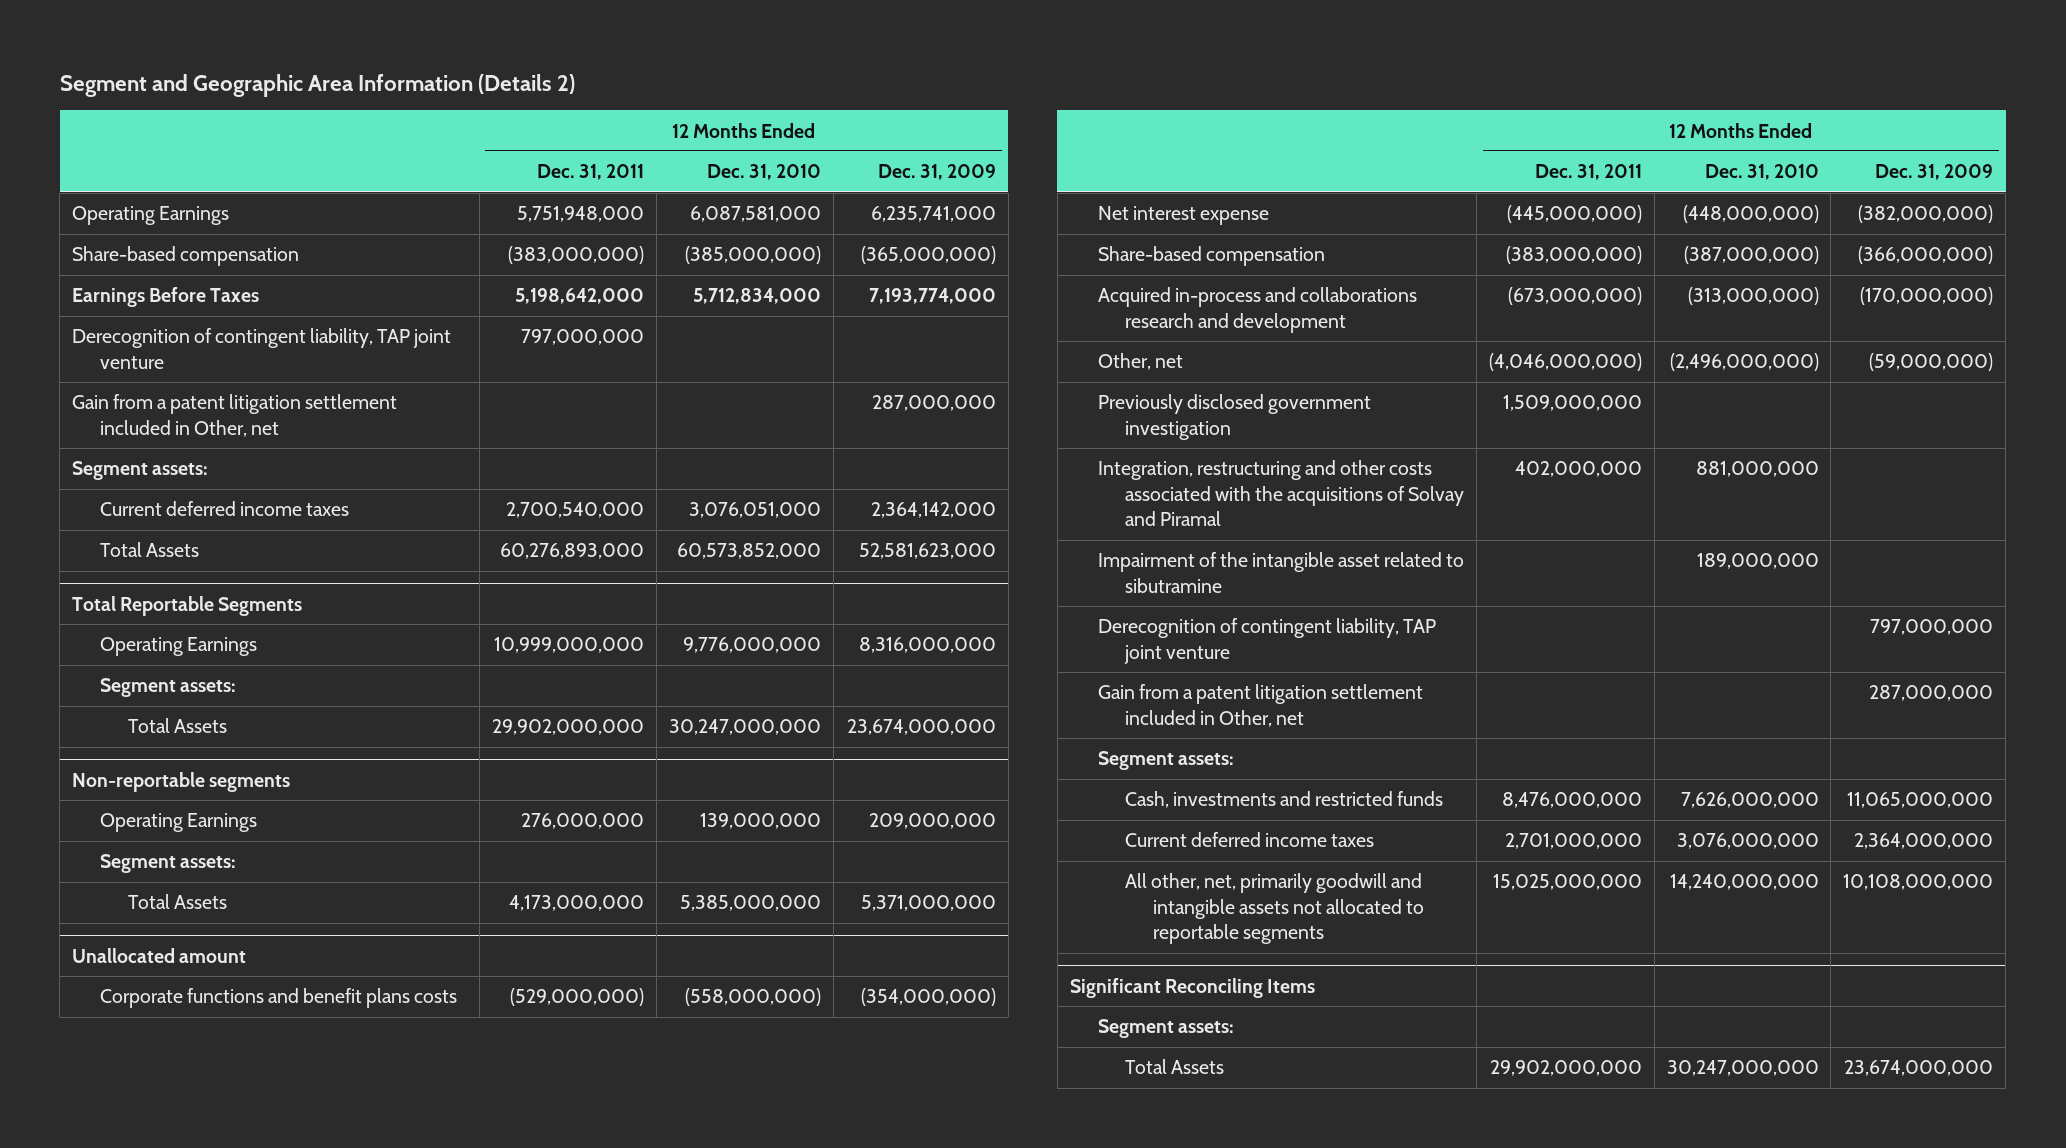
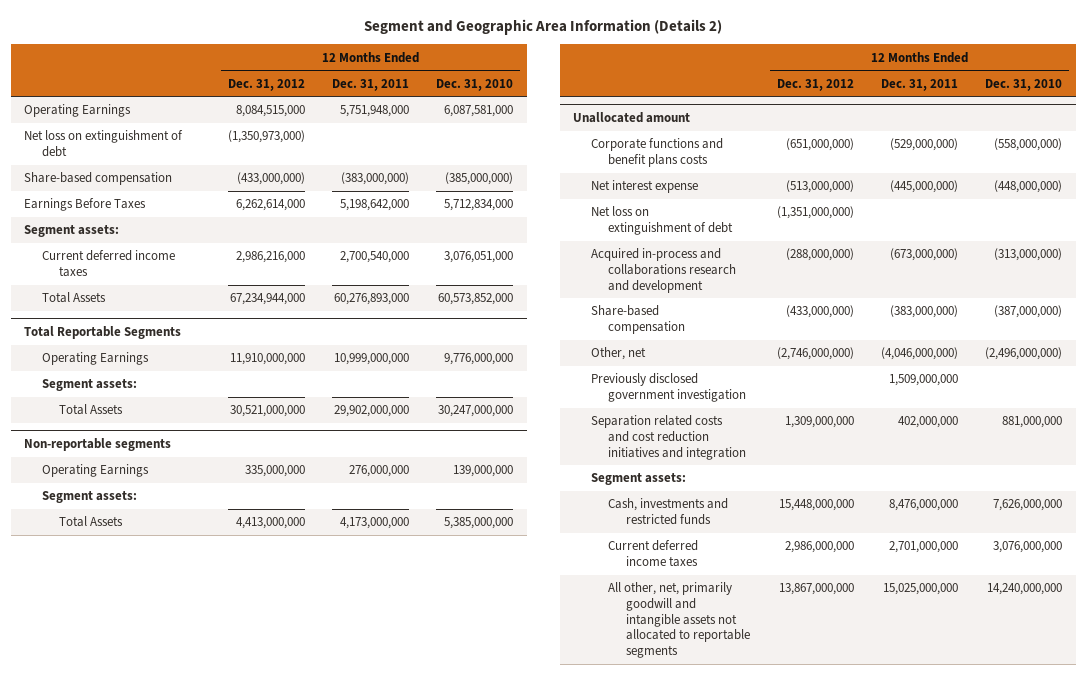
- | 12 Months Ended Dec. 31, 2011 | 12 Months Ended Dec. 31, 2010 | 12 Months Ended Dec. 31, 2009
+ | 12 Months Ended Dec. 31, 2012 | 12 Months Ended Dec. 31, 2011 | 12 Months Ended Dec. 31, 2010
+ Net loss on extinguishment of debt | (1,350,973,000) | |
- Derecognition of contingent liability, TAP joint venture | 797,000,000 | |
- Gain from a patent litigation settlement included in Other, net | | | 287,000,000
@ Unallocated amount
+ Net loss on extinguishment of debt | (1,351,000,000) | |
moved down: Share-based compensation | (433,000,000) | (383,000,000) | (387,000,000)
- Integration, restructuring and other costs associated with the acquisitions of Solvay and Piramal | 402,000,000 | 881,000,000 |
- Impairment of the intangible asset related to sibutramine | | 189,000,000 |
- Derecognition of contingent liability, TAP joint venture | | | 797,000,000
- Gain from a patent litigation settlement included in Other, net | | | 287,000,000
+ Separation related costs and cost reduction initiatives and integration | 1,309,000,000 | 402,000,000 | 881,000,000
- Significant Reconciling Items
- Segment assets:
- Total Assets | 29,902,000,000 | 30,247,000,000 | 23,674,000,000

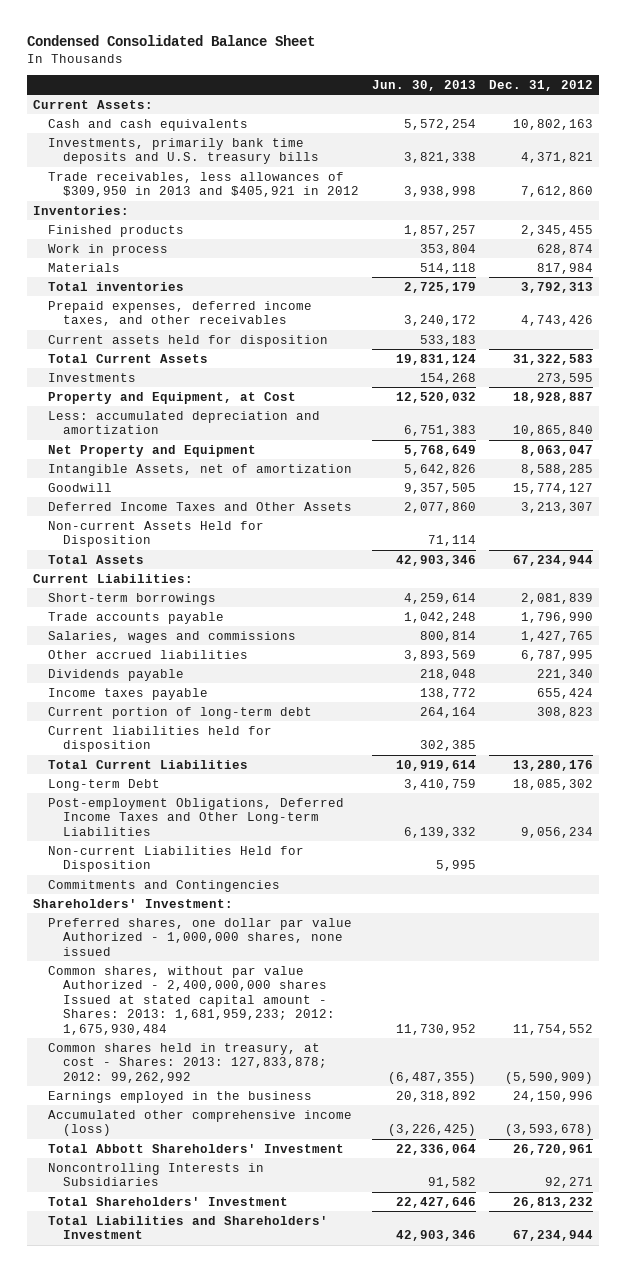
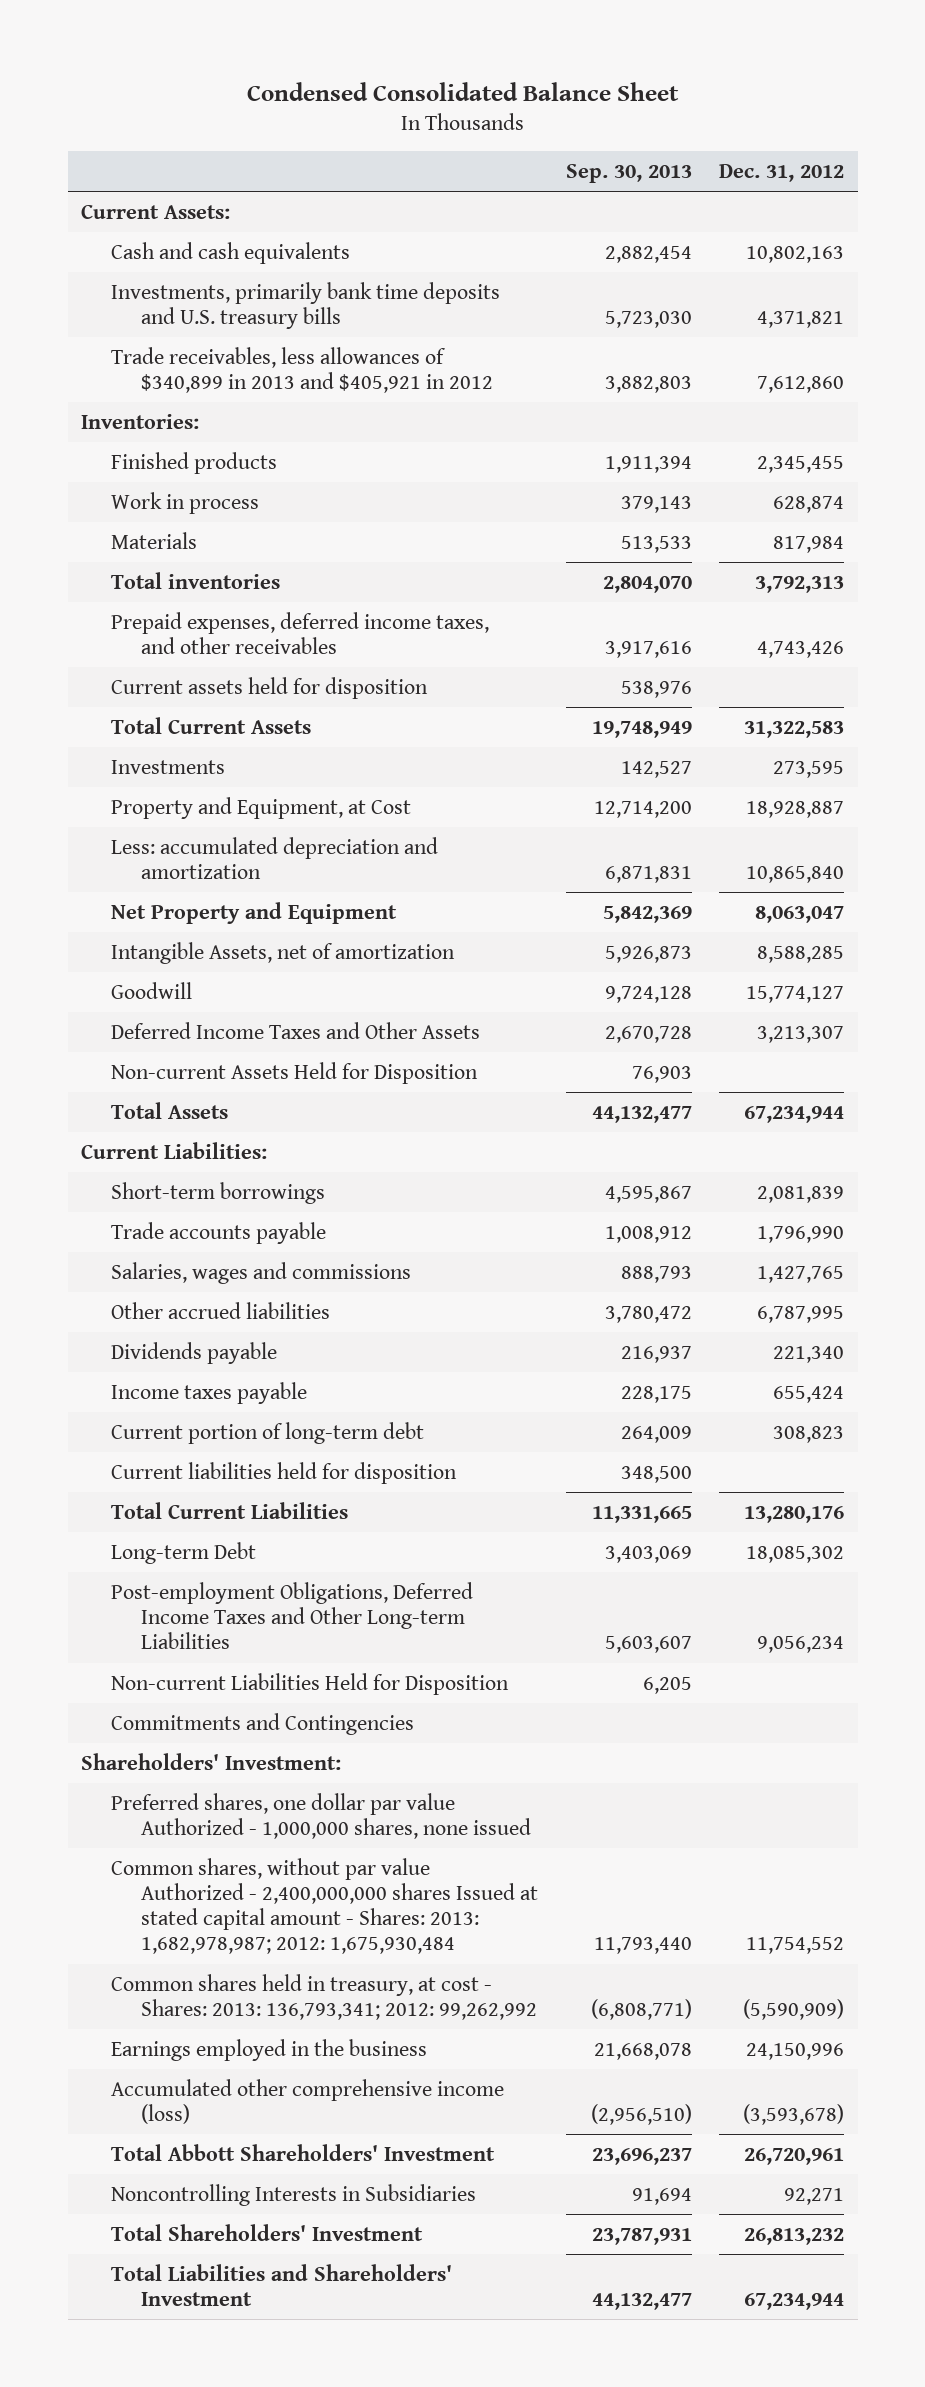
- | Jun. 30, 2013 | Dec. 31, 2012
+ | Sep. 30, 2013 | Dec. 31, 2012
- Trade receivables, less allowances of $309,950 in 2013 and $405,921 in 2012 | 3,938,998 | 7,612,860
+ Trade receivables, less allowances of $340,899 in 2013 and $405,921 in 2012 | 3,882,803 | 7,612,860
- Common shares, without par value Authorized - 2,400,000,000 shares Issued at stated capital amount - Shares: 2013: 1,681,959,233; 2012: 1,675,930,484 | 11,730,952 | 11,754,552
- Common shares held in treasury, at cost - Shares: 2013: 127,833,878; 2012: 99,262,992 | (6,487,355) | (5,590,909)
+ Common shares, without par value Authorized - 2,400,000,000 shares Issued at stated capital amount - Shares: 2013: 1,682,978,987; 2012: 1,675,930,484 | 11,793,440 | 11,754,552
+ Common shares held in treasury, at cost - Shares: 2013: 136,793,341; 2012: 99,262,992 | (6,808,771) | (5,590,909)

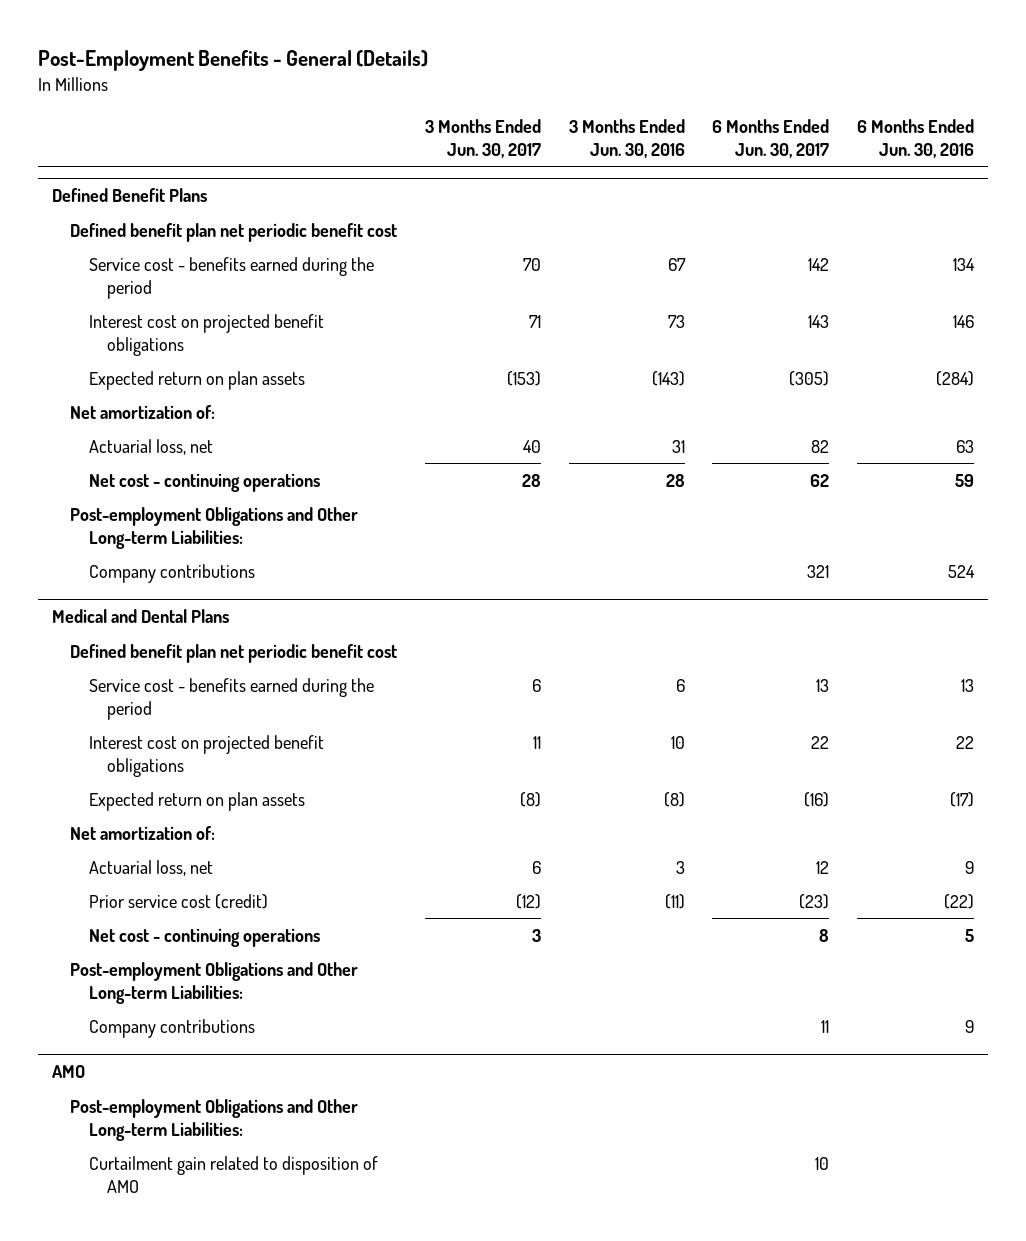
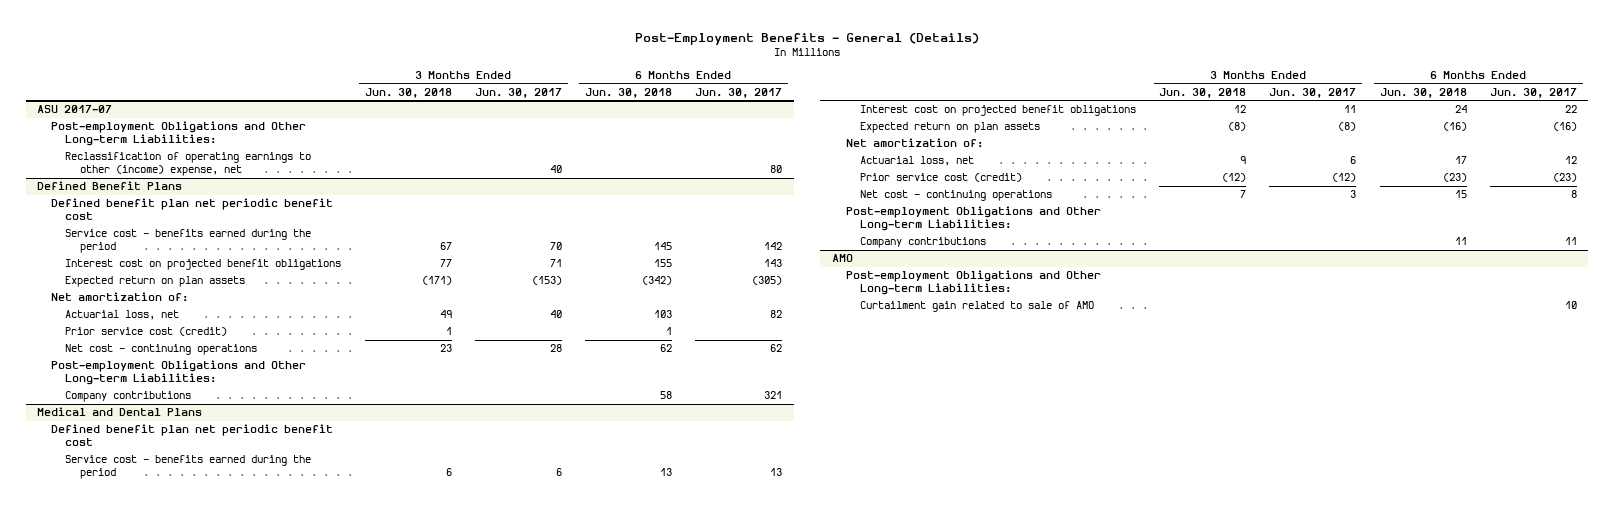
- | 3 Months Ended Jun. 30, 2017 | 3 Months Ended Jun. 30, 2016 | 6 Months Ended Jun. 30, 2017 | 6 Months Ended Jun. 30, 2016
+ | 3 Months Ended Jun. 30, 2018 | 3 Months Ended Jun. 30, 2017 | 6 Months Ended Jun. 30, 2018 | 6 Months Ended Jun. 30, 2017
+ ASU 2017-07
+ Post-employment Obligations and Other Long-term Liabilities:
+ Reclassification of operating earnings to other (income) expense, net | | 40 | | 80
@ Defined Benefit Plans
+ Prior service cost (credit) | 1 | | 1 |
@ AMO
- Curtailment gain related to disposition of AMO | | | 10 |
+ Curtailment gain related to sale of AMO | | | | 10

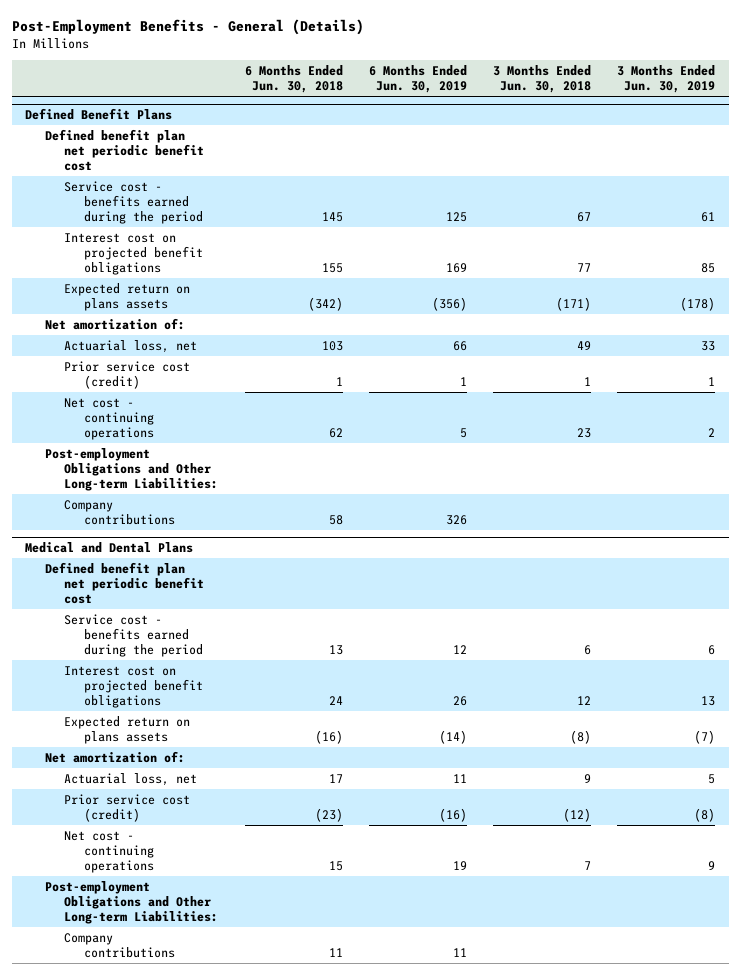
- | 3 Months Ended Jun. 30, 2018 | 3 Months Ended Jun. 30, 2017 | 6 Months Ended Jun. 30, 2018 | 6 Months Ended Jun. 30, 2017
+ | 6 Months Ended Jun. 30, 2018 | 6 Months Ended Jun. 30, 2019 | 3 Months Ended Jun. 30, 2018 | 3 Months Ended Jun. 30, 2019
- ASU 2017-07
- Post-employment Obligations and Other Long-term Liabilities:
- Reclassification of operating earnings to other (income) expense, net | | 40 | | 80
@ Defined Benefit Plans
- Expected return on plan assets | (171) | (153) | (342) | (305)
+ Expected return on plans assets | (342) | (356) | (171) | (178)
@ Medical and Dental Plans
- Expected return on plan assets | (8) | (8) | (16) | (16)
+ Expected return on plans assets | (16) | (14) | (8) | (7)
- AMO
- Post-employment Obligations and Other Long-term Liabilities:
- Curtailment gain related to sale of AMO | | | | 10

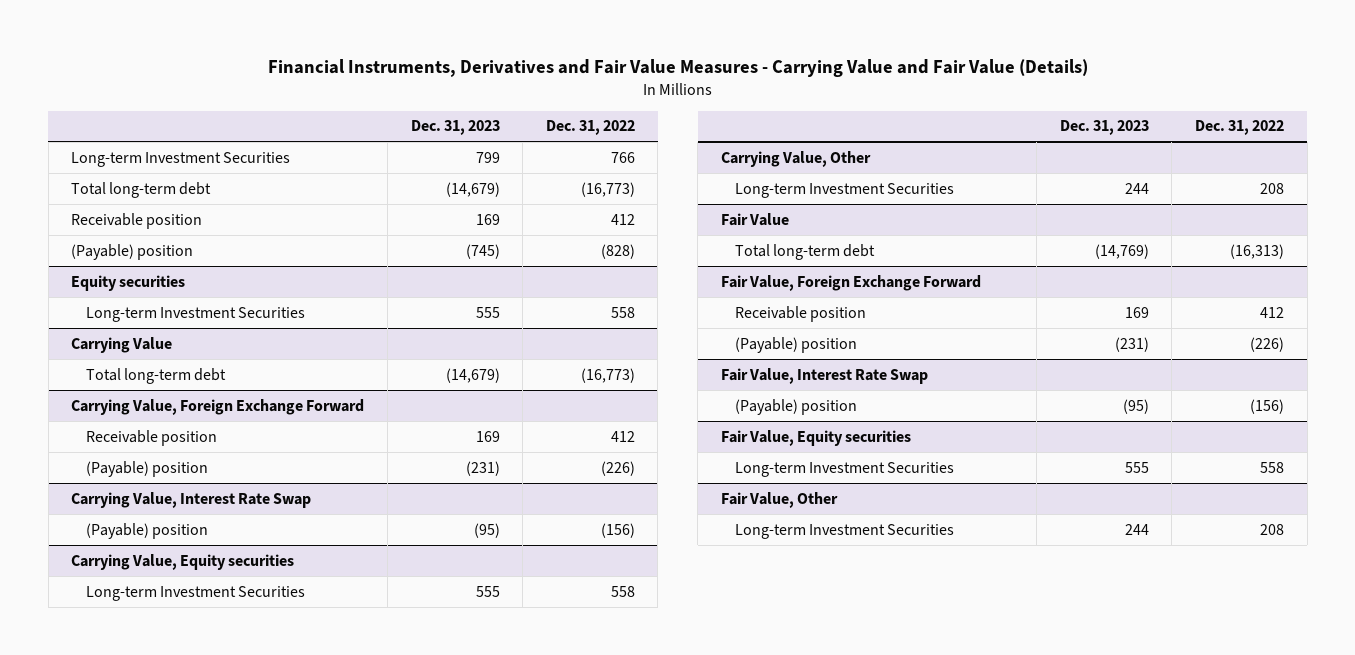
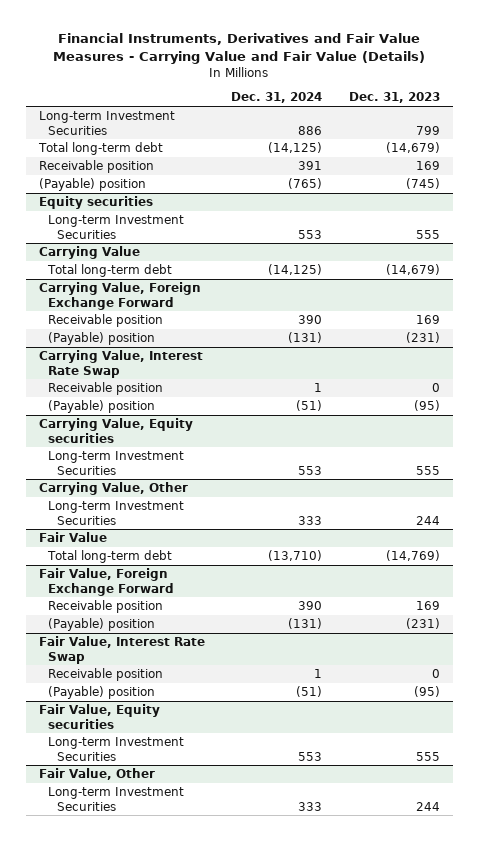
- | Dec. 31, 2023 | Dec. 31, 2022
+ | Dec. 31, 2024 | Dec. 31, 2023
@ Carrying Value, Interest Rate Swap
+ Receivable position | 1 | 0
@ Fair Value, Interest Rate Swap
+ Receivable position | 1 | 0

